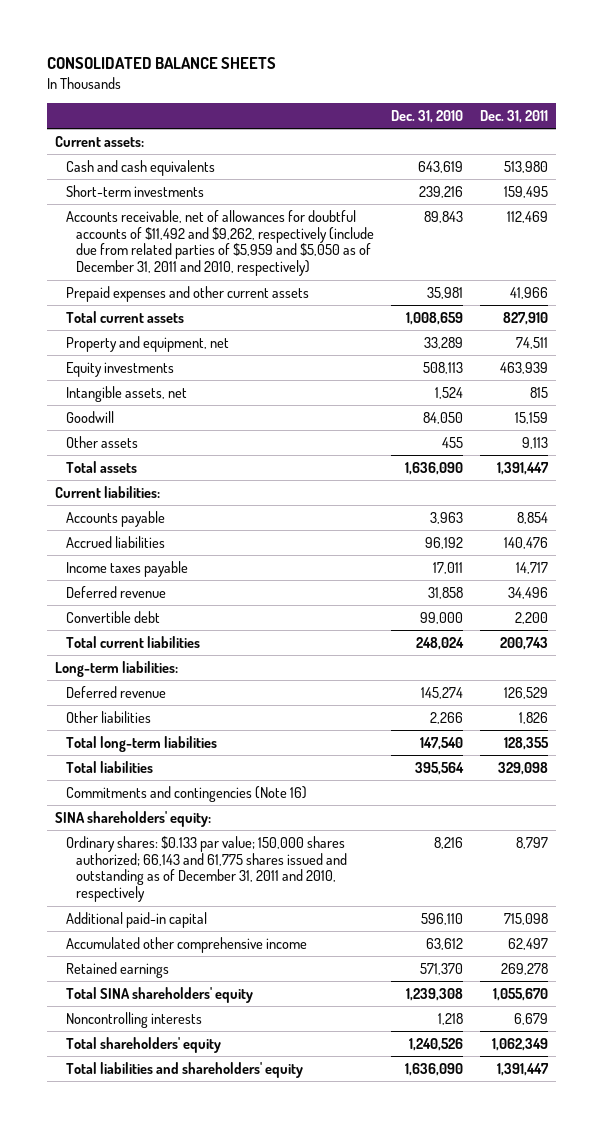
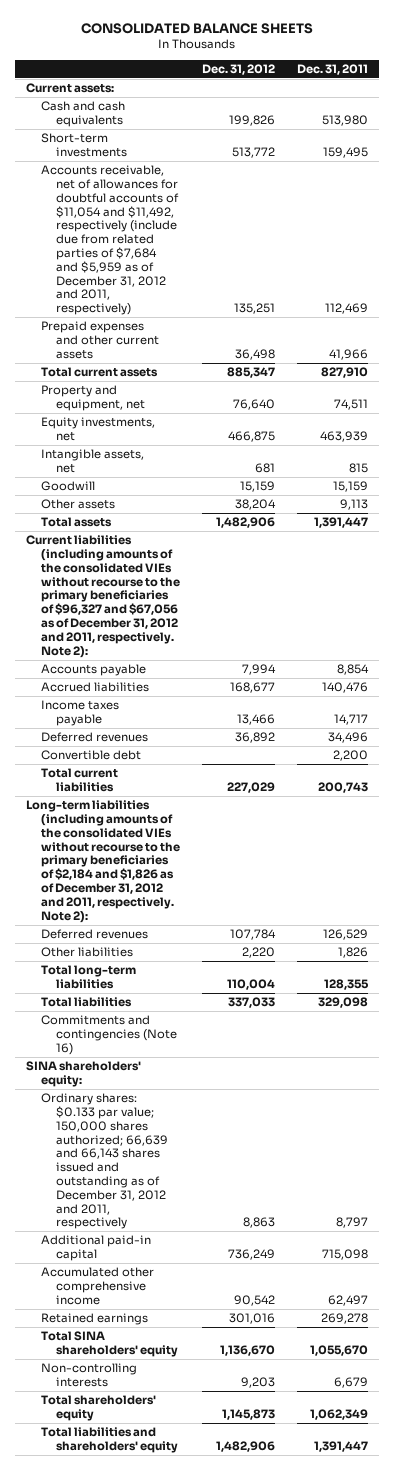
- | Dec. 31, 2010 | Dec. 31, 2011
+ | Dec. 31, 2012 | Dec. 31, 2011
- Accounts receivable, net of allowances for doubtful accounts of $11,492 and $9,262, respectively (include due from related parties of $5,959 and $5,050 as of December 31, 2011 and 2010, respectively) | 89,843 | 112,469
+ Accounts receivable, net of allowances for doubtful accounts of $11,054 and $11,492, respectively (include due from related parties of $7,684 and $5,959 as of December 31, 2012 and 2011, respectively) | 135,251 | 112,469
- Equity investments | 508,113 | 463,939
+ Equity investments, net | 466,875 | 463,939
- Current liabilities:
+ Current liabilities (including amounts of the consolidated VIEs without recourse to the primary beneficiaries of $96,327 and $67,056 as of December 31, 2012 and 2011, respectively. Note 2):
- Deferred revenue | 31,858 | 34,496
+ Deferred revenues | 36,892 | 34,496
- Long-term liabilities:
- Deferred revenue | 145,274 | 126,529
+ Long-term liabilities (including amounts of the consolidated VIEs without recourse to the primary beneficiaries of $2,184 and $1,826 as of December 31, 2012 and 2011, respectively. Note 2):
+ Deferred revenues | 107,784 | 126,529
- Ordinary shares: $0.133 par value; 150,000 shares authorized; 66,143 and 61,775 shares issued and outstanding as of December 31, 2011 and 2010, respectively | 8,216 | 8,797
+ Ordinary shares: $0.133 par value; 150,000 shares authorized; 66,639 and 66,143 shares issued and outstanding as of December 31, 2012 and 2011, respectively | 8,863 | 8,797
- Noncontrolling interests | 1,218 | 6,679
+ Non-controlling interests | 9,203 | 6,679

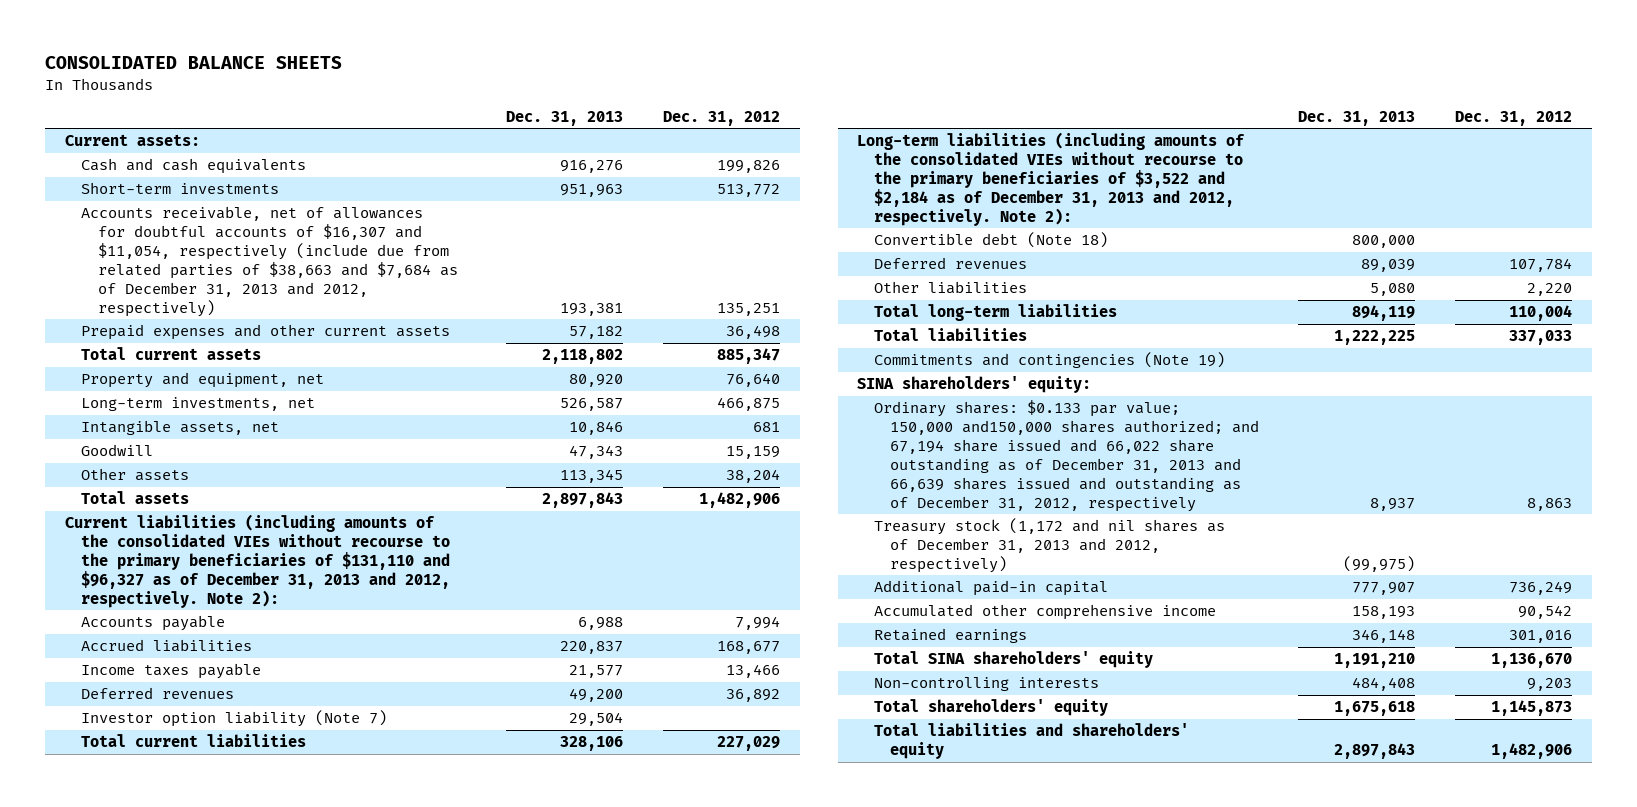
- | Dec. 31, 2012 | Dec. 31, 2011
+ | Dec. 31, 2013 | Dec. 31, 2012
- Accounts receivable, net of allowances for doubtful accounts of $11,054 and $11,492, respectively (include due from related parties of $7,684 and $5,959 as of December 31, 2012 and 2011, respectively) | 135,251 | 112,469
+ Accounts receivable, net of allowances for doubtful accounts of $16,307 and $11,054, respectively (include due from related parties of $38,663 and $7,684 as of December 31, 2013 and 2012, respectively) | 193,381 | 135,251
- Equity investments, net | 466,875 | 463,939
+ Long-term investments, net | 526,587 | 466,875
- Current liabilities (including amounts of the consolidated VIEs without recourse to the primary beneficiaries of $96,327 and $67,056 as of December 31, 2012 and 2011, respectively. Note 2):
+ Current liabilities (including amounts of the consolidated VIEs without recourse to the primary beneficiaries of $131,110 and $96,327 as of December 31, 2013 and 2012, respectively. Note 2):
- Convertible debt | | 2,200
+ Investor option liability (Note 7) | 29,504 |
- Long-term liabilities (including amounts of the consolidated VIEs without recourse to the primary beneficiaries of $2,184 and $1,826 as of December 31, 2012 and 2011, respectively. Note 2):
+ Long-term liabilities (including amounts of the consolidated VIEs without recourse to the primary beneficiaries of $3,522 and $2,184 as of December 31, 2013 and 2012, respectively. Note 2):
+ Convertible debt (Note 18) | 800,000 |
- Commitments and contingencies (Note 16)
+ Commitments and contingencies (Note 19)
- Ordinary shares: $0.133 par value; 150,000 shares authorized; 66,639 and 66,143 shares issued and outstanding as of December 31, 2012 and 2011, respectively | 8,863 | 8,797
+ Ordinary shares: $0.133 par value; 150,000 and150,000 shares authorized; and 67,194 share issued and 66,022 share outstanding as of December 31, 2013 and 66,639 shares issued and outstanding as of December 31, 2012, respectively | 8,937 | 8,863
+ Treasury stock (1,172 and nil shares as of December 31, 2013 and 2012, respectively) | (99,975) |

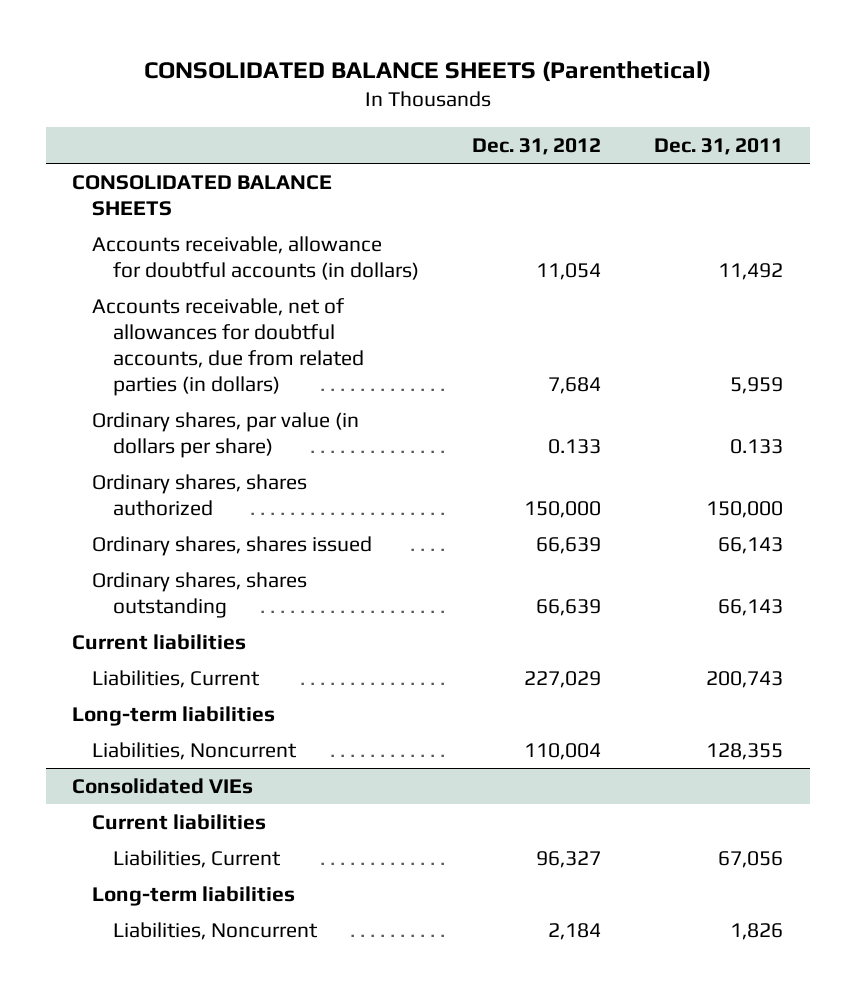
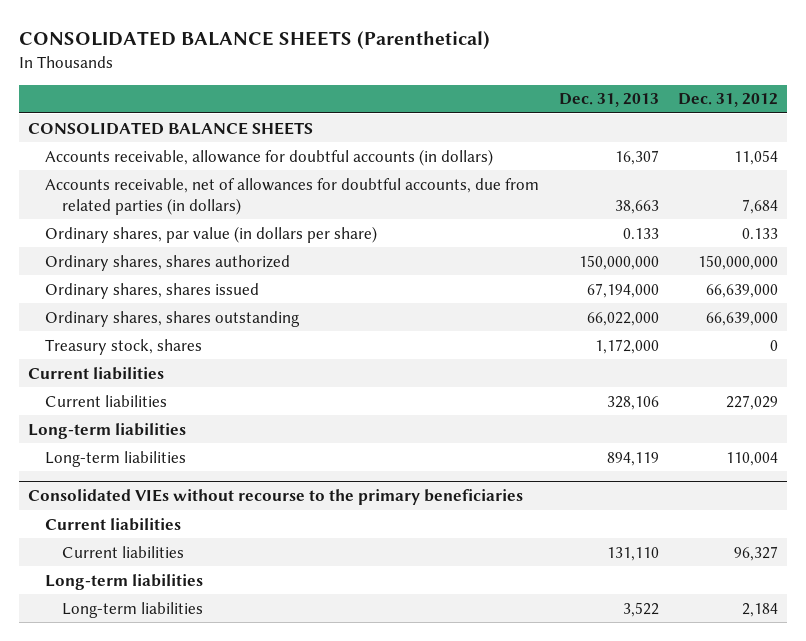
- | Dec. 31, 2012 | Dec. 31, 2011
+ | Dec. 31, 2013 | Dec. 31, 2012
- Ordinary shares, shares authorized | 150,000 | 150,000
- Ordinary shares, shares issued | 66,639 | 66,143
- Ordinary shares, shares outstanding | 66,639 | 66,143
+ Ordinary shares, shares authorized | 150,000,000 | 150,000,000
+ Ordinary shares, shares issued | 67,194,000 | 66,639,000
+ Ordinary shares, shares outstanding | 66,022,000 | 66,639,000
+ Treasury stock, shares | 1,172,000 | 0
- Liabilities, Current | 227,029 | 200,743
+ Current liabilities | 328,106 | 227,029
- Liabilities, Noncurrent | 110,004 | 128,355
- Consolidated VIEs
+ Long-term liabilities | 894,119 | 110,004
+ Consolidated VIEs without recourse to the primary beneficiaries
- Liabilities, Current | 96,327 | 67,056
+ Current liabilities | 131,110 | 96,327
- Liabilities, Noncurrent | 2,184 | 1,826
+ Long-term liabilities | 3,522 | 2,184

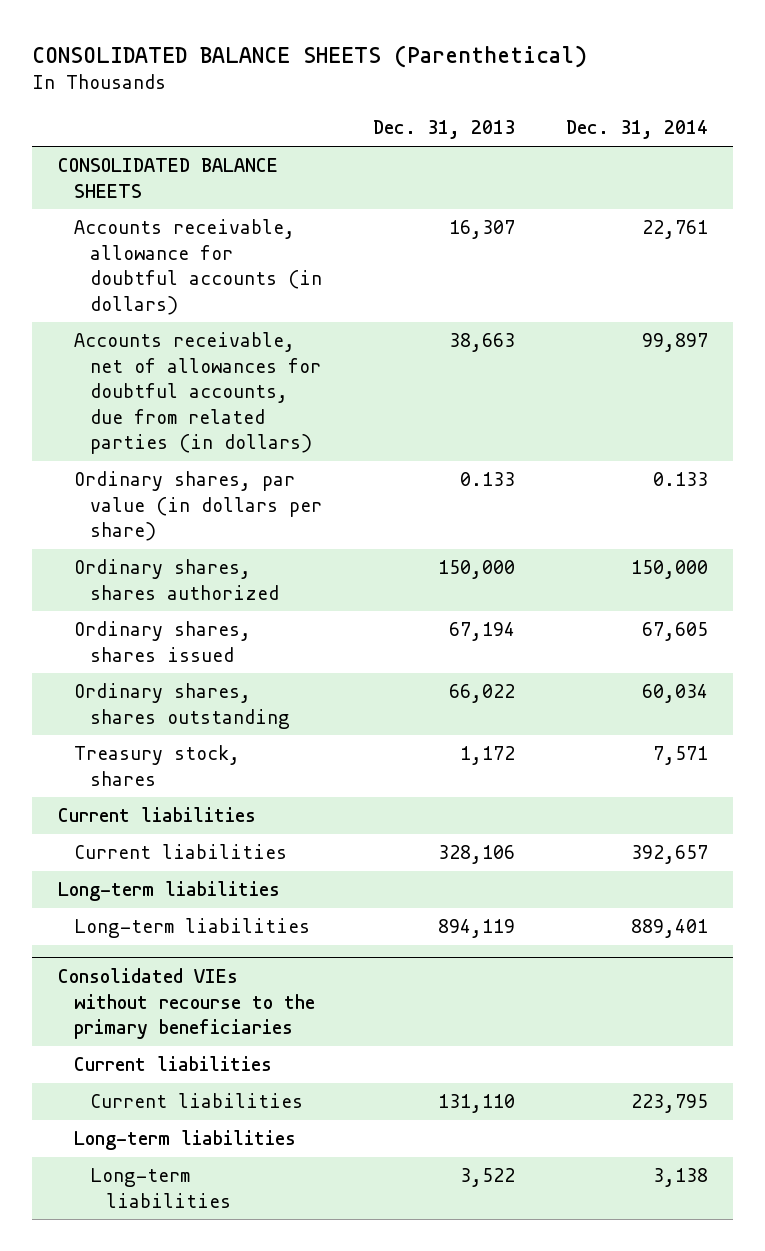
- | Dec. 31, 2013 | Dec. 31, 2012
+ | Dec. 31, 2013 | Dec. 31, 2014
- Ordinary shares, shares authorized | 150,000,000 | 150,000,000
- Ordinary shares, shares issued | 67,194,000 | 66,639,000
- Ordinary shares, shares outstanding | 66,022,000 | 66,639,000
- Treasury stock, shares | 1,172,000 | 0
+ Ordinary shares, shares authorized | 150,000 | 150,000
+ Ordinary shares, shares issued | 67,194 | 67,605
+ Ordinary shares, shares outstanding | 66,022 | 60,034
+ Treasury stock, shares | 1,172 | 7,571

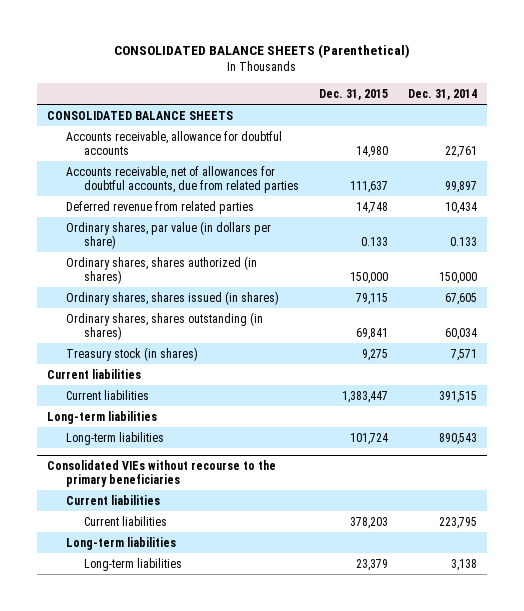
- | Dec. 31, 2013 | Dec. 31, 2014
+ | Dec. 31, 2015 | Dec. 31, 2014
- Accounts receivable, allowance for doubtful accounts (in dollars) | 16,307 | 22,761
- Accounts receivable, net of allowances for doubtful accounts, due from related parties (in dollars) | 38,663 | 99,897
+ Accounts receivable, allowance for doubtful accounts | 14,980 | 22,761
+ Accounts receivable, net of allowances for doubtful accounts, due from related parties | 111,637 | 99,897
+ Deferred revenue from related parties | 14,748 | 10,434
- Ordinary shares, shares authorized | 150,000 | 150,000
- Ordinary shares, shares issued | 67,194 | 67,605
- Ordinary shares, shares outstanding | 66,022 | 60,034
- Treasury stock, shares | 1,172 | 7,571
+ Ordinary shares, shares authorized (in shares) | 150,000 | 150,000
+ Ordinary shares, shares issued (in shares) | 79,115 | 67,605
+ Ordinary shares, shares outstanding (in shares) | 69,841 | 60,034
+ Treasury stock (in shares) | 9,275 | 7,571
- Current liabilities | 328,106 | 392,657
+ Current liabilities | 1,383,447 | 391,515
- Long-term liabilities | 894,119 | 889,401
+ Long-term liabilities | 101,724 | 890,543

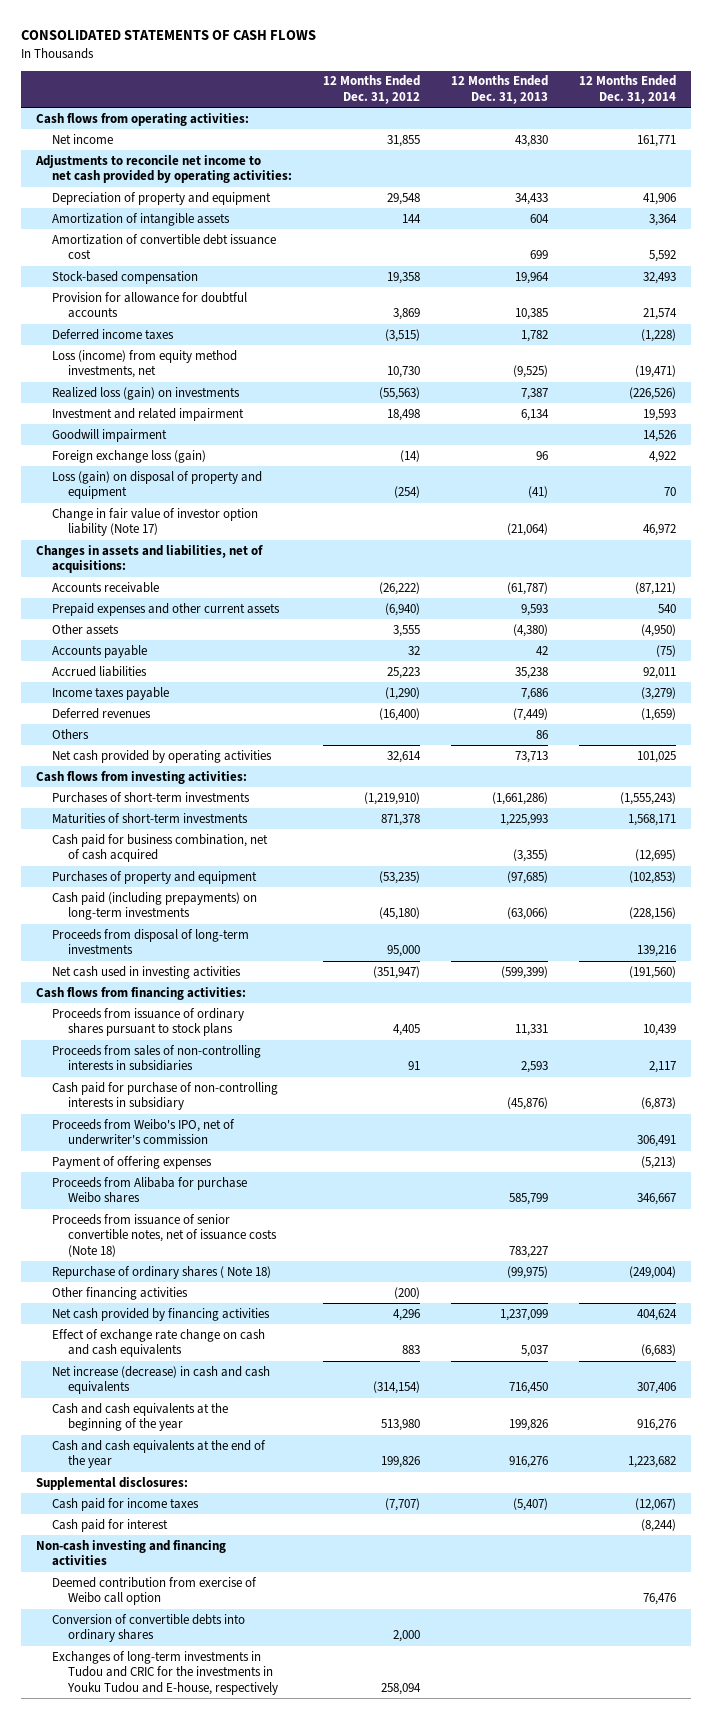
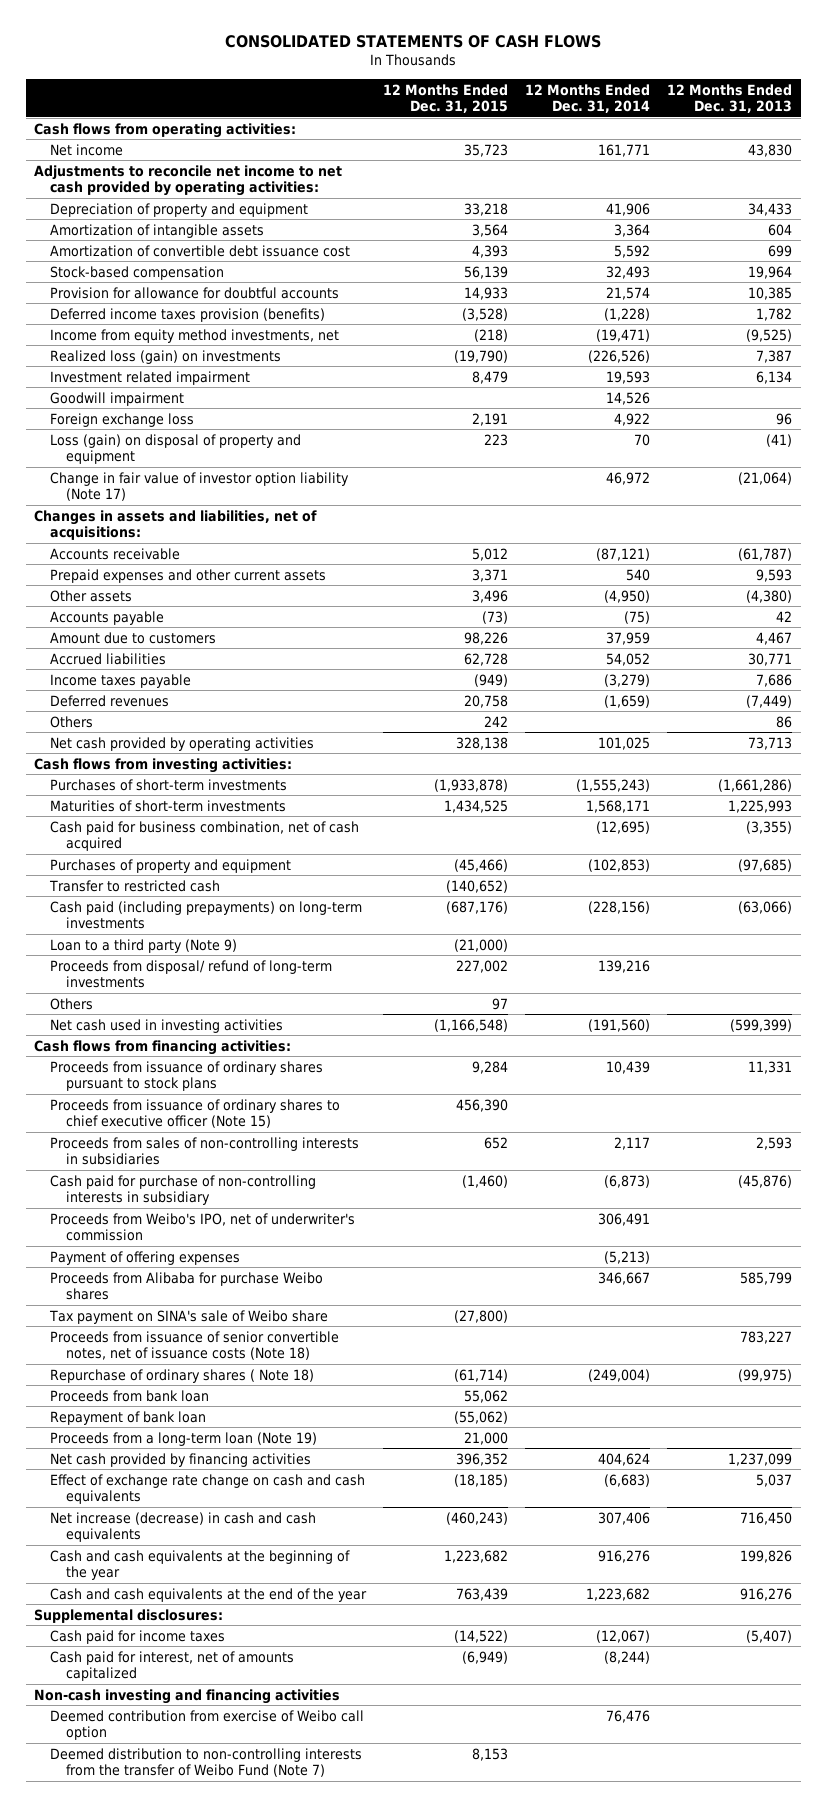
- | 12 Months Ended Dec. 31, 2012 | 12 Months Ended Dec. 31, 2013 | 12 Months Ended Dec. 31, 2014
+ | 12 Months Ended Dec. 31, 2015 | 12 Months Ended Dec. 31, 2014 | 12 Months Ended Dec. 31, 2013
- Deferred income taxes | (3,515) | 1,782 | (1,228)
- Loss (income) from equity method investments, net | 10,730 | (9,525) | (19,471)
+ Deferred income taxes provision (benefits) | (3,528) | (1,228) | 1,782
+ Income from equity method investments, net | (218) | (19,471) | (9,525)
- Investment and related impairment | 18,498 | 6,134 | 19,593
+ Investment related impairment | 8,479 | 19,593 | 6,134
- Foreign exchange loss (gain) | (14) | 96 | 4,922
+ Foreign exchange loss | 2,191 | 4,922 | 96
- Accrued liabilities | 25,223 | 35,238 | 92,011
+ Amount due to customers | 98,226 | 37,959 | 4,467
+ Accrued liabilities | 62,728 | 54,052 | 30,771
+ Transfer to restricted cash | (140,652) | |
- Proceeds from disposal of long-term investments | 95,000 | | 139,216
+ Loan to a third party (Note 9) | (21,000) | |
+ Proceeds from disposal/ refund of long-term investments | 227,002 | 139,216 |
+ Others | 97 | |
+ Proceeds from issuance of ordinary shares to chief executive officer (Note 15) | 456,390 | |
+ Tax payment on SINA's sale of Weibo share | (27,800) | |
- Other financing activities | (200) | |
+ Proceeds from bank loan | 55,062 | |
+ Repayment of bank loan | (55,062) | |
+ Proceeds from a long-term loan (Note 19) | 21,000 | |
- Cash paid for interest | | | (8,244)
+ Cash paid for interest, net of amounts capitalized | (6,949) | (8,244) |
- Conversion of convertible debts into ordinary shares | 2,000 | |
- Exchanges of long-term investments in Tudou and CRIC for the investments in Youku Tudou and E-house, respectively | 258,094 | |
+ Deemed distribution to non-controlling interests from the transfer of Weibo Fund (Note 7) | 8,153 | |

